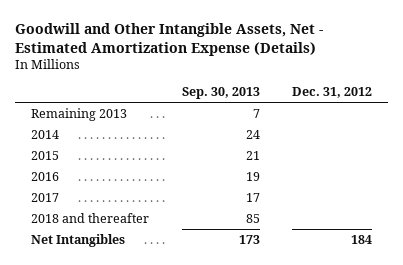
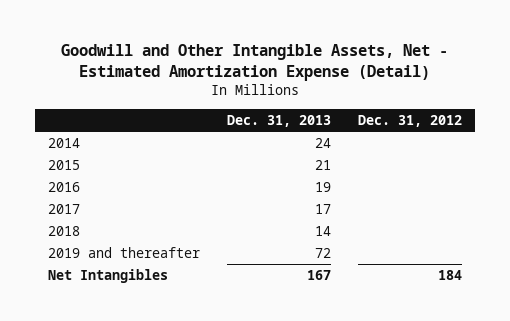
- Goodwill and Other Intangible Assets, Net - Estimated Amortization Expense (Details)
+ Goodwill and Other Intangible Assets, Net - Estimated Amortization Expense (Detail)
- | Sep. 30, 2013 | Dec. 31, 2012
+ | Dec. 31, 2013 | Dec. 31, 2012
- Remaining 2013 | 7 |
- 2018 and thereafter | 85 |
+ 2018 | 14 |
+ 2019 and thereafter | 72 |

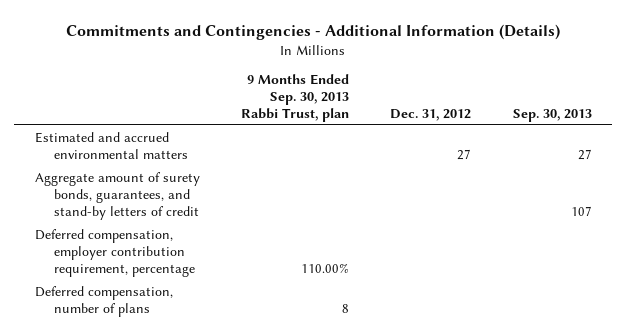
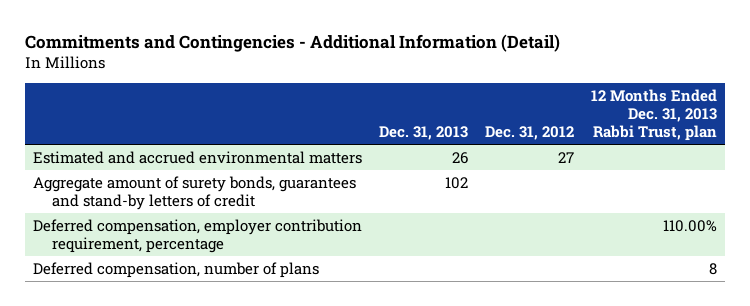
- Commitments and Contingencies - Additional Information (Details)
+ Commitments and Contingencies - Additional Information (Detail)
- | 9 Months Ended Sep. 30, 2013 Rabbi Trust, plan | Dec. 31, 2012 | Sep. 30, 2013
+ | Dec. 31, 2013 | Dec. 31, 2012 | 12 Months Ended Dec. 31, 2013 Rabbi Trust, plan
- Aggregate amount of surety bonds, guarantees, and stand-by letters of credit | | | 107
+ Aggregate amount of surety bonds, guarantees and stand-by letters of credit | 102 | |

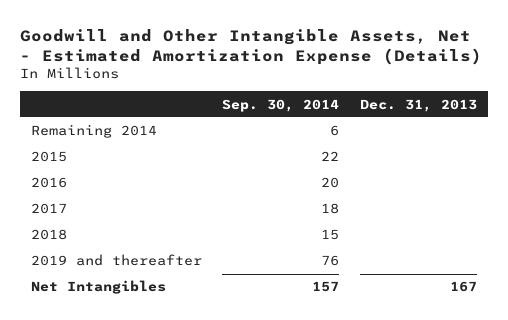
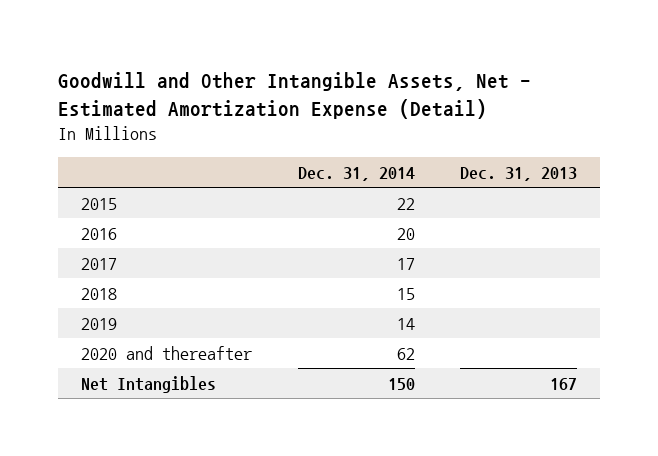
- Goodwill and Other Intangible Assets, Net - Estimated Amortization Expense (Details)
+ Goodwill and Other Intangible Assets, Net - Estimated Amortization Expense (Detail)
- | Sep. 30, 2014 | Dec. 31, 2013
+ | Dec. 31, 2014 | Dec. 31, 2013
- Remaining 2014 | 6 |
- 2019 and thereafter | 76 |
+ 2019 | 14 |
+ 2020 and thereafter | 62 |

